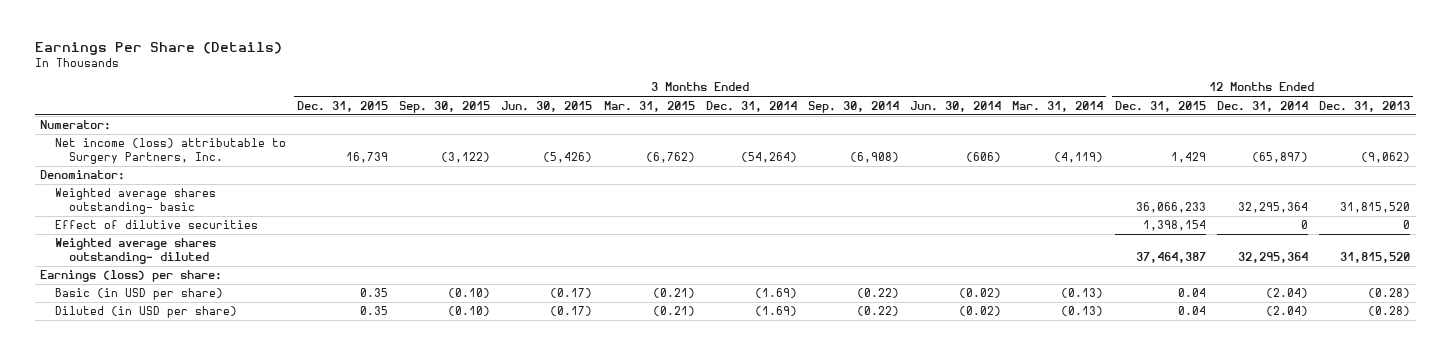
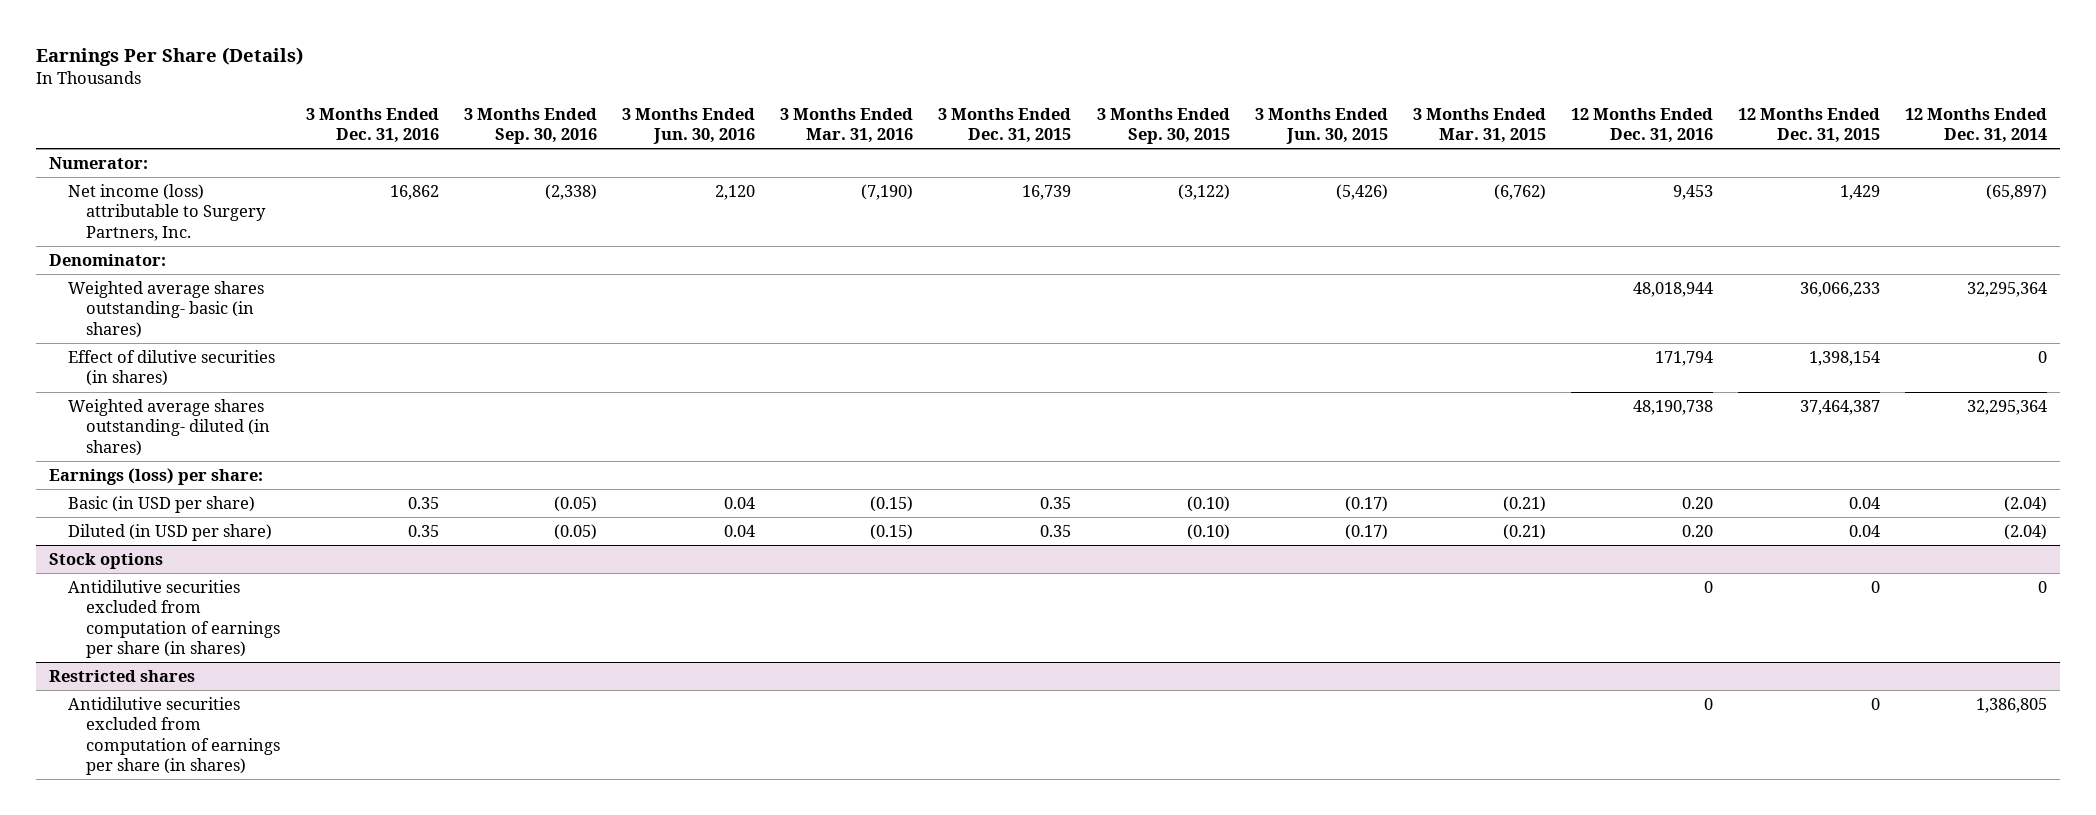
- | 3 Months Ended Dec. 31, 2015 | 3 Months Ended Sep. 30, 2015 | 3 Months Ended Jun. 30, 2015 | 3 Months Ended Mar. 31, 2015 | 3 Months Ended Dec. 31, 2014 | 3 Months Ended Sep. 30, 2014 | 3 Months Ended Jun. 30, 2014 | 3 Months Ended Mar. 31, 2014 | 12 Months Ended Dec. 31, 2015 | 12 Months Ended Dec. 31, 2014 | 12 Months Ended Dec. 31, 2013
+ | 3 Months Ended Dec. 31, 2016 | 3 Months Ended Sep. 30, 2016 | 3 Months Ended Jun. 30, 2016 | 3 Months Ended Mar. 31, 2016 | 3 Months Ended Dec. 31, 2015 | 3 Months Ended Sep. 30, 2015 | 3 Months Ended Jun. 30, 2015 | 3 Months Ended Mar. 31, 2015 | 12 Months Ended Dec. 31, 2016 | 12 Months Ended Dec. 31, 2015 | 12 Months Ended Dec. 31, 2014
- Weighted average shares outstanding- basic | | | | | | | | | 36,066,233 | 32,295,364 | 31,815,520
- Effect of dilutive securities | | | | | | | | | 1,398,154 | 0 | 0
- Weighted average shares outstanding- diluted | | | | | | | | | 37,464,387 | 32,295,364 | 31,815,520
+ Weighted average shares outstanding- basic (in shares) | | | | | | | | | 48,018,944 | 36,066,233 | 32,295,364
+ Effect of dilutive securities (in shares) | | | | | | | | | 171,794 | 1,398,154 | 0
+ Weighted average shares outstanding- diluted (in shares) | | | | | | | | | 48,190,738 | 37,464,387 | 32,295,364
+ Stock options
+ Antidilutive securities excluded from computation of earnings per share (in shares) | | | | | | | | | 0 | 0 | 0
+ Restricted shares
+ Antidilutive securities excluded from computation of earnings per share (in shares) | | | | | | | | | 0 | 0 | 1,386,805

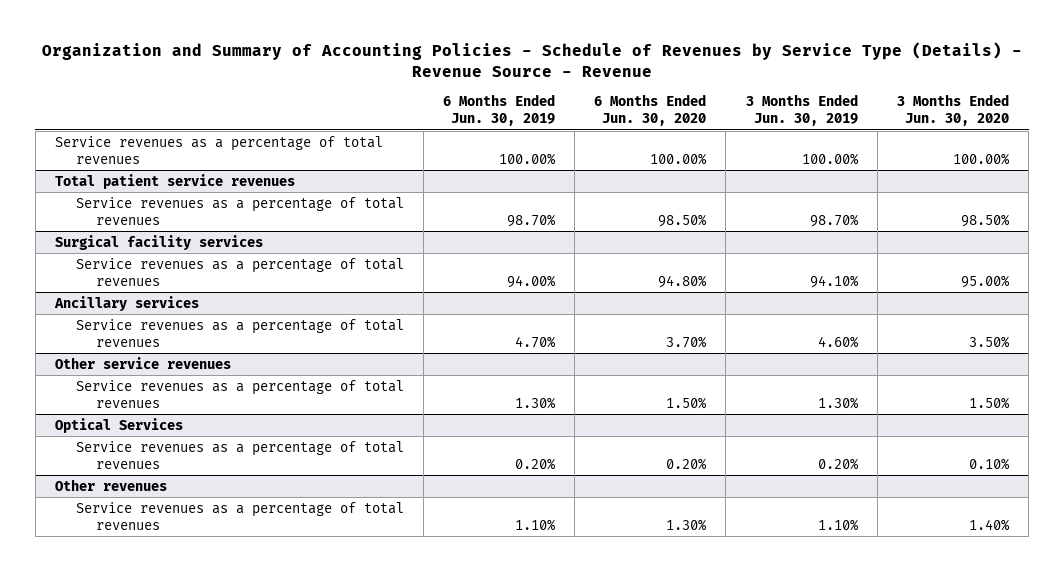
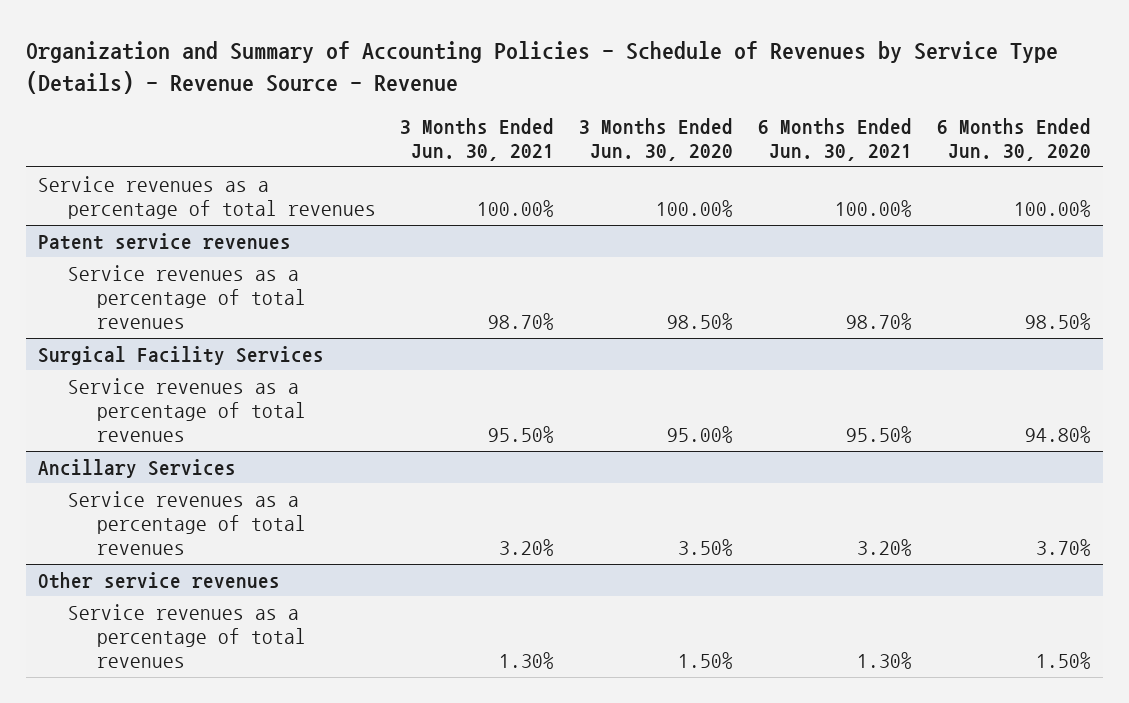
- | 6 Months Ended Jun. 30, 2019 | 6 Months Ended Jun. 30, 2020 | 3 Months Ended Jun. 30, 2019 | 3 Months Ended Jun. 30, 2020
+ | 3 Months Ended Jun. 30, 2021 | 3 Months Ended Jun. 30, 2020 | 6 Months Ended Jun. 30, 2021 | 6 Months Ended Jun. 30, 2020
- Total patient service revenues
+ Patent service revenues
- Surgical facility services
+ Surgical Facility Services
- Ancillary services
+ Ancillary Services
- Optical Services
- Service revenues as a percentage of total revenues | 0.20% | 0.20% | 0.20% | 0.10%
- Other revenues
- Service revenues as a percentage of total revenues | 1.10% | 1.30% | 1.10% | 1.40%

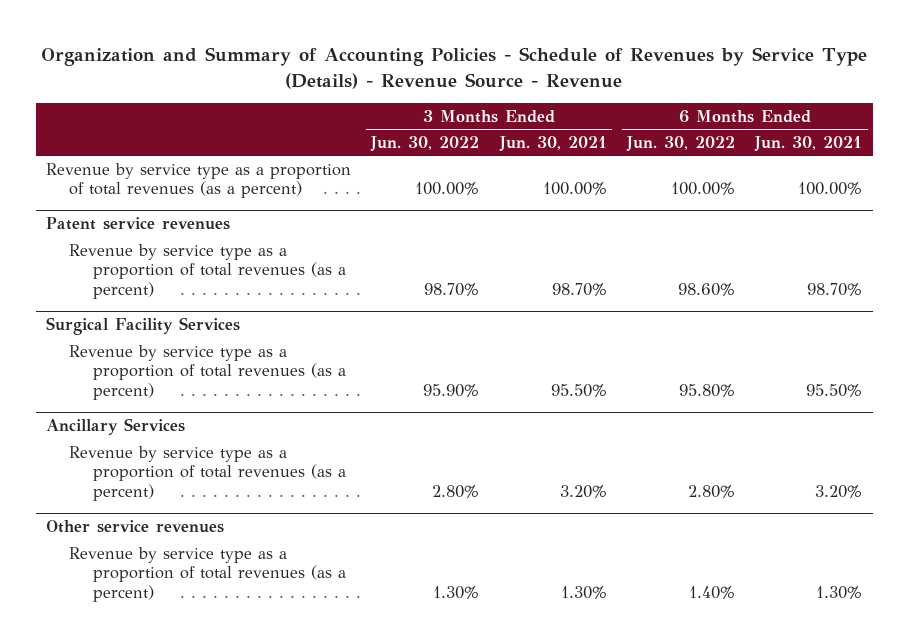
- | 3 Months Ended Jun. 30, 2021 | 3 Months Ended Jun. 30, 2020 | 6 Months Ended Jun. 30, 2021 | 6 Months Ended Jun. 30, 2020
+ | 3 Months Ended Jun. 30, 2022 | 3 Months Ended Jun. 30, 2021 | 6 Months Ended Jun. 30, 2022 | 6 Months Ended Jun. 30, 2021
- Service revenues as a percentage of total revenues | 100.00% | 100.00% | 100.00% | 100.00%
+ Revenue by service type as a proportion of total revenues (as a percent) | 100.00% | 100.00% | 100.00% | 100.00%
@ Patent service revenues
- Service revenues as a percentage of total revenues | 98.70% | 98.50% | 98.70% | 98.50%
+ Revenue by service type as a proportion of total revenues (as a percent) | 98.70% | 98.70% | 98.60% | 98.70%
@ Surgical Facility Services
- Service revenues as a percentage of total revenues | 95.50% | 95.00% | 95.50% | 94.80%
+ Revenue by service type as a proportion of total revenues (as a percent) | 95.90% | 95.50% | 95.80% | 95.50%
@ Ancillary Services
- Service revenues as a percentage of total revenues | 3.20% | 3.50% | 3.20% | 3.70%
+ Revenue by service type as a proportion of total revenues (as a percent) | 2.80% | 3.20% | 2.80% | 3.20%
@ Other service revenues
- Service revenues as a percentage of total revenues | 1.30% | 1.50% | 1.30% | 1.50%
+ Revenue by service type as a proportion of total revenues (as a percent) | 1.30% | 1.30% | 1.40% | 1.30%

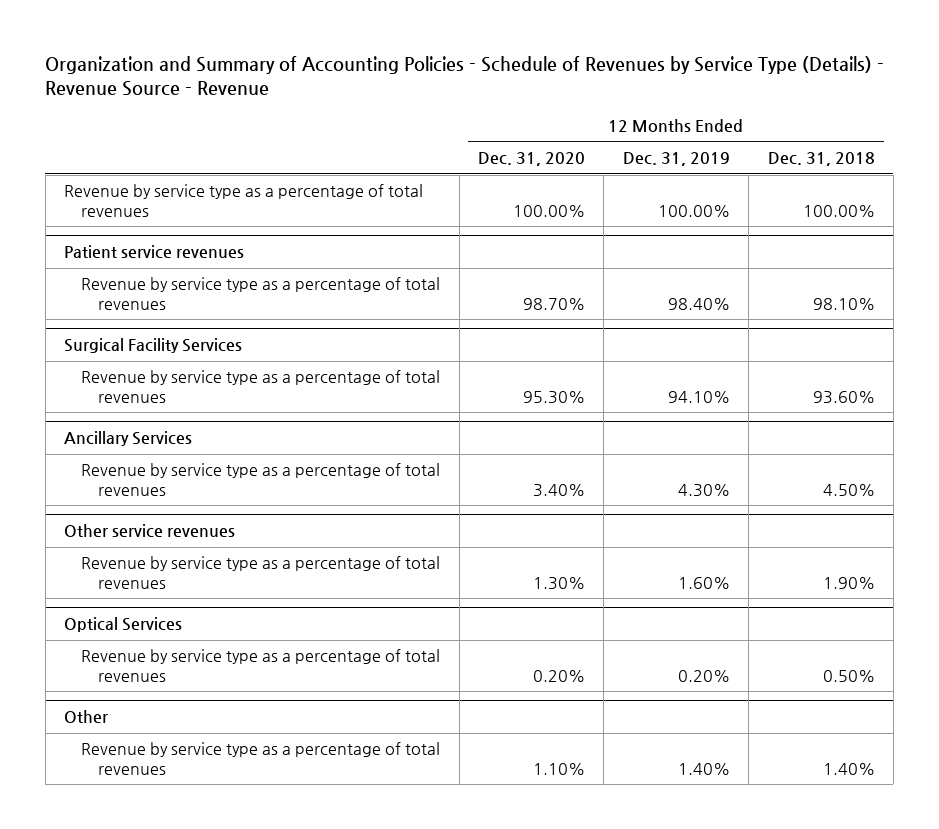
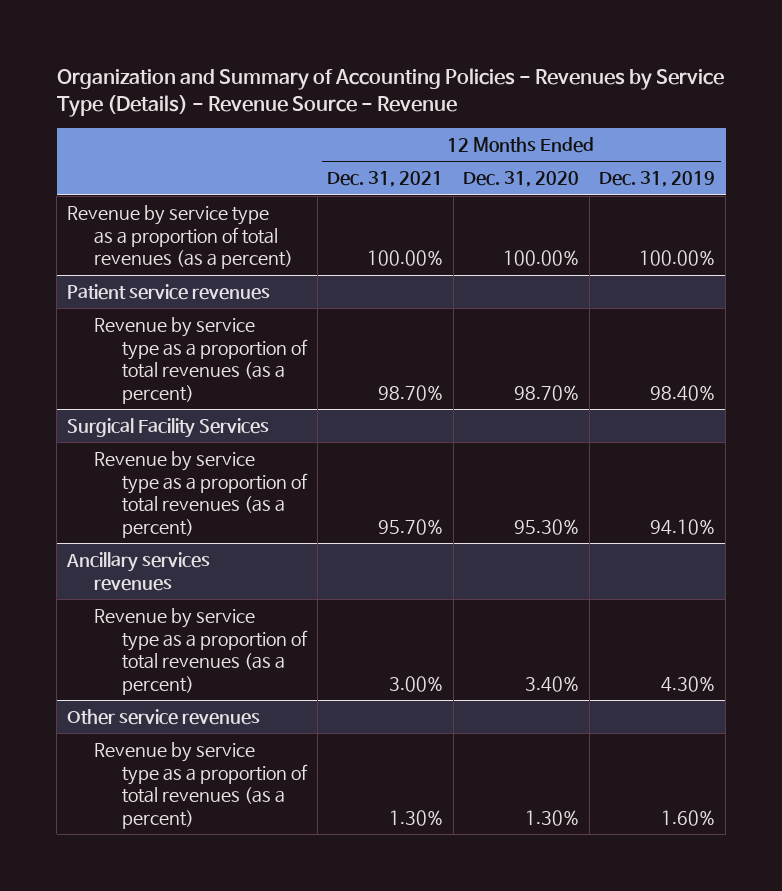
- Organization and Summary of Accounting Policies - Schedule of Revenues by Service Type (Details) - Revenue Source - Revenue
+ Organization and Summary of Accounting Policies - Revenues by Service Type (Details) - Revenue Source - Revenue
- | 12 Months Ended Dec. 31, 2020 | 12 Months Ended Dec. 31, 2019 | 12 Months Ended Dec. 31, 2018
+ | 12 Months Ended Dec. 31, 2021 | 12 Months Ended Dec. 31, 2020 | 12 Months Ended Dec. 31, 2019
- Revenue by service type as a percentage of total revenues | 100.00% | 100.00% | 100.00%
+ Revenue by service type as a proportion of total revenues (as a percent) | 100.00% | 100.00% | 100.00%
@ Patient service revenues
- Revenue by service type as a percentage of total revenues | 98.70% | 98.40% | 98.10%
+ Revenue by service type as a proportion of total revenues (as a percent) | 98.70% | 98.70% | 98.40%
@ Surgical Facility Services
- Revenue by service type as a percentage of total revenues | 95.30% | 94.10% | 93.60%
- Ancillary Services
- Revenue by service type as a percentage of total revenues | 3.40% | 4.30% | 4.50%
@ Surgical Facility Services
+ Revenue by service type as a proportion of total revenues (as a percent) | 95.70% | 95.30% | 94.10%
+ Ancillary services revenues
+ Revenue by service type as a proportion of total revenues (as a percent) | 3.00% | 3.40% | 4.30%
@ Other service revenues
- Revenue by service type as a percentage of total revenues | 1.30% | 1.60% | 1.90%
- Optical Services
- Revenue by service type as a percentage of total revenues | 0.20% | 0.20% | 0.50%
- Other
- Revenue by service type as a percentage of total revenues | 1.10% | 1.40% | 1.40%
@ Other service revenues
+ Revenue by service type as a proportion of total revenues (as a percent) | 1.30% | 1.30% | 1.60%

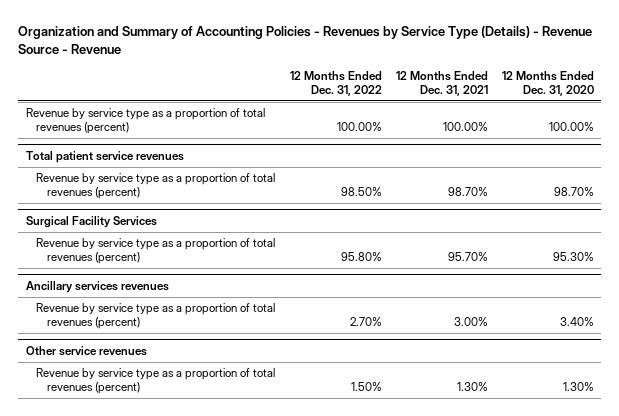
- | 12 Months Ended Dec. 31, 2021 | 12 Months Ended Dec. 31, 2020 | 12 Months Ended Dec. 31, 2019
+ | 12 Months Ended Dec. 31, 2022 | 12 Months Ended Dec. 31, 2021 | 12 Months Ended Dec. 31, 2020
- Revenue by service type as a proportion of total revenues (as a percent) | 100.00% | 100.00% | 100.00%
- Patient service revenues
- Revenue by service type as a proportion of total revenues (as a percent) | 98.70% | 98.70% | 98.40%
+ Revenue by service type as a proportion of total revenues (percent) | 100.00% | 100.00% | 100.00%
+ Total patient service revenues
+ Revenue by service type as a proportion of total revenues (percent) | 98.50% | 98.70% | 98.70%
@ Surgical Facility Services
- Revenue by service type as a proportion of total revenues (as a percent) | 95.70% | 95.30% | 94.10%
+ Revenue by service type as a proportion of total revenues (percent) | 95.80% | 95.70% | 95.30%
@ Ancillary services revenues
- Revenue by service type as a proportion of total revenues (as a percent) | 3.00% | 3.40% | 4.30%
+ Revenue by service type as a proportion of total revenues (percent) | 2.70% | 3.00% | 3.40%
@ Other service revenues
- Revenue by service type as a proportion of total revenues (as a percent) | 1.30% | 1.30% | 1.60%
+ Revenue by service type as a proportion of total revenues (percent) | 1.50% | 1.30% | 1.30%

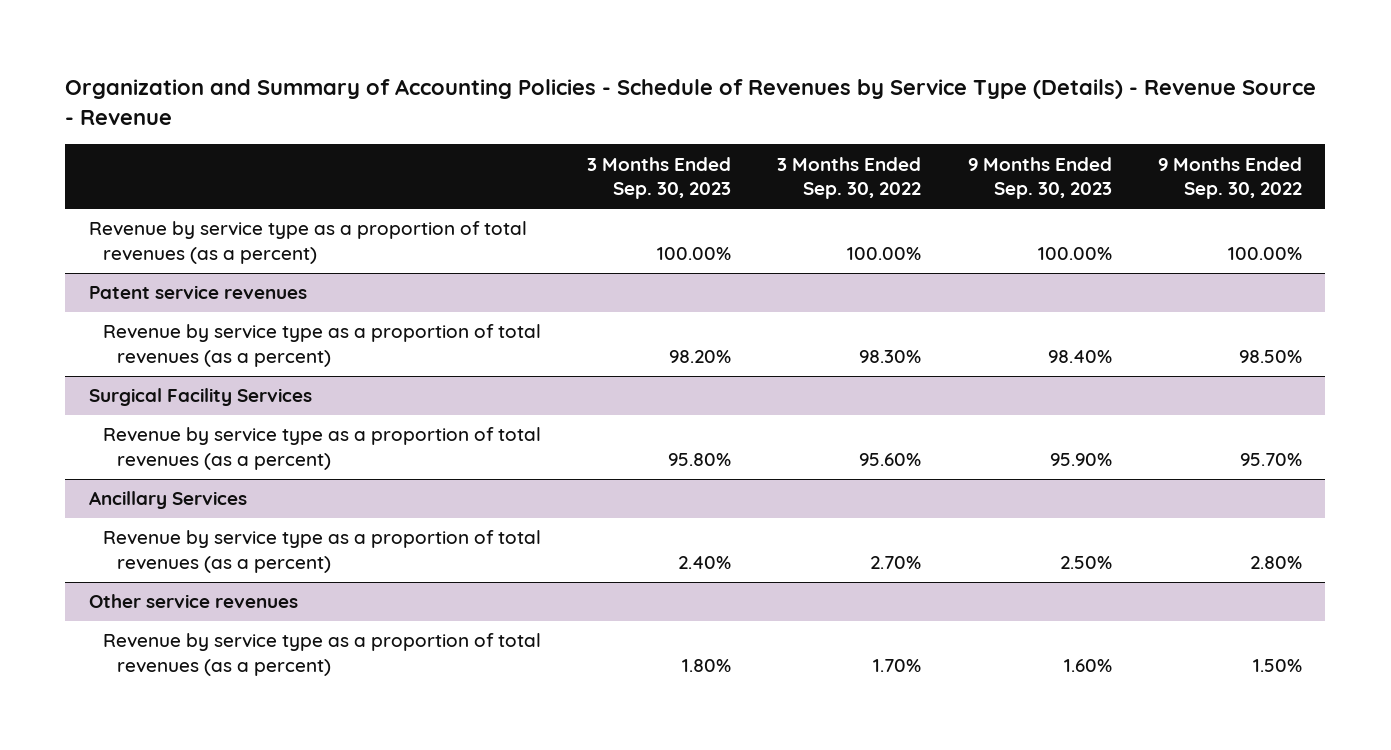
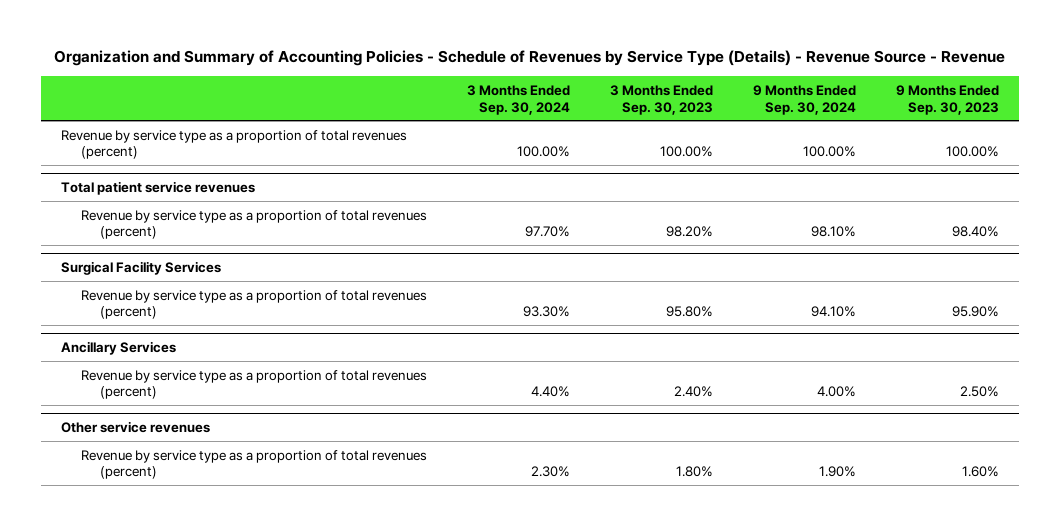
- | 3 Months Ended Sep. 30, 2023 | 3 Months Ended Sep. 30, 2022 | 9 Months Ended Sep. 30, 2023 | 9 Months Ended Sep. 30, 2022
+ | 3 Months Ended Sep. 30, 2024 | 3 Months Ended Sep. 30, 2023 | 9 Months Ended Sep. 30, 2024 | 9 Months Ended Sep. 30, 2023
- Revenue by service type as a proportion of total revenues (as a percent) | 100.00% | 100.00% | 100.00% | 100.00%
- Patent service revenues
- Revenue by service type as a proportion of total revenues (as a percent) | 98.20% | 98.30% | 98.40% | 98.50%
+ Revenue by service type as a proportion of total revenues (percent) | 100.00% | 100.00% | 100.00% | 100.00%
+ Total patient service revenues
+ Revenue by service type as a proportion of total revenues (percent) | 97.70% | 98.20% | 98.10% | 98.40%
@ Surgical Facility Services
- Revenue by service type as a proportion of total revenues (as a percent) | 95.80% | 95.60% | 95.90% | 95.70%
+ Revenue by service type as a proportion of total revenues (percent) | 93.30% | 95.80% | 94.10% | 95.90%
@ Ancillary Services
- Revenue by service type as a proportion of total revenues (as a percent) | 2.40% | 2.70% | 2.50% | 2.80%
+ Revenue by service type as a proportion of total revenues (percent) | 4.40% | 2.40% | 4.00% | 2.50%
@ Other service revenues
- Revenue by service type as a proportion of total revenues (as a percent) | 1.80% | 1.70% | 1.60% | 1.50%
+ Revenue by service type as a proportion of total revenues (percent) | 2.30% | 1.80% | 1.90% | 1.60%

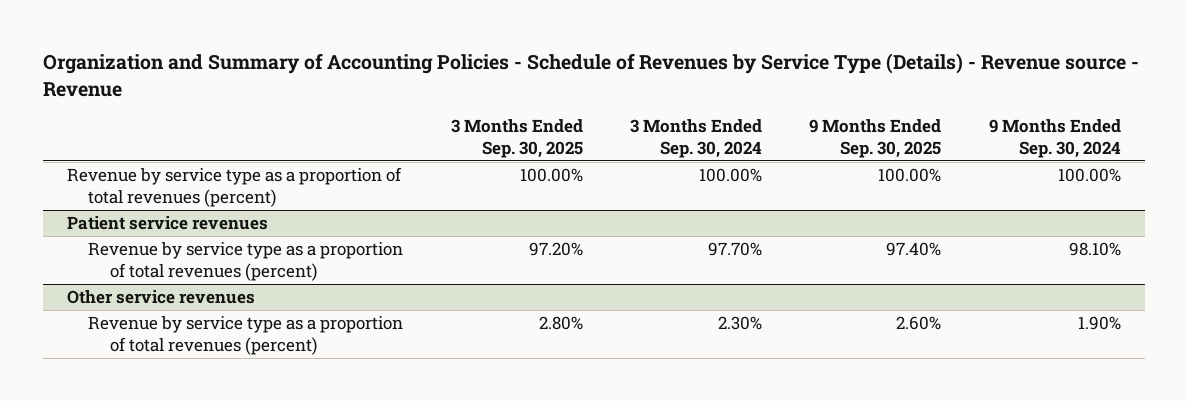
- Organization and Summary of Accounting Policies - Schedule of Revenues by Service Type (Details) - Revenue Source - Revenue
+ Organization and Summary of Accounting Policies - Schedule of Revenues by Service Type (Details) - Revenue source - Revenue
- | 3 Months Ended Sep. 30, 2024 | 3 Months Ended Sep. 30, 2023 | 9 Months Ended Sep. 30, 2024 | 9 Months Ended Sep. 30, 2023
+ | 3 Months Ended Sep. 30, 2025 | 3 Months Ended Sep. 30, 2024 | 9 Months Ended Sep. 30, 2025 | 9 Months Ended Sep. 30, 2024
- Total patient service revenues
+ Patient service revenues
- Surgical Facility Services
- Revenue by service type as a proportion of total revenues (percent) | 93.30% | 95.80% | 94.10% | 95.90%
- Ancillary Services
- Revenue by service type as a proportion of total revenues (percent) | 4.40% | 2.40% | 4.00% | 2.50%

